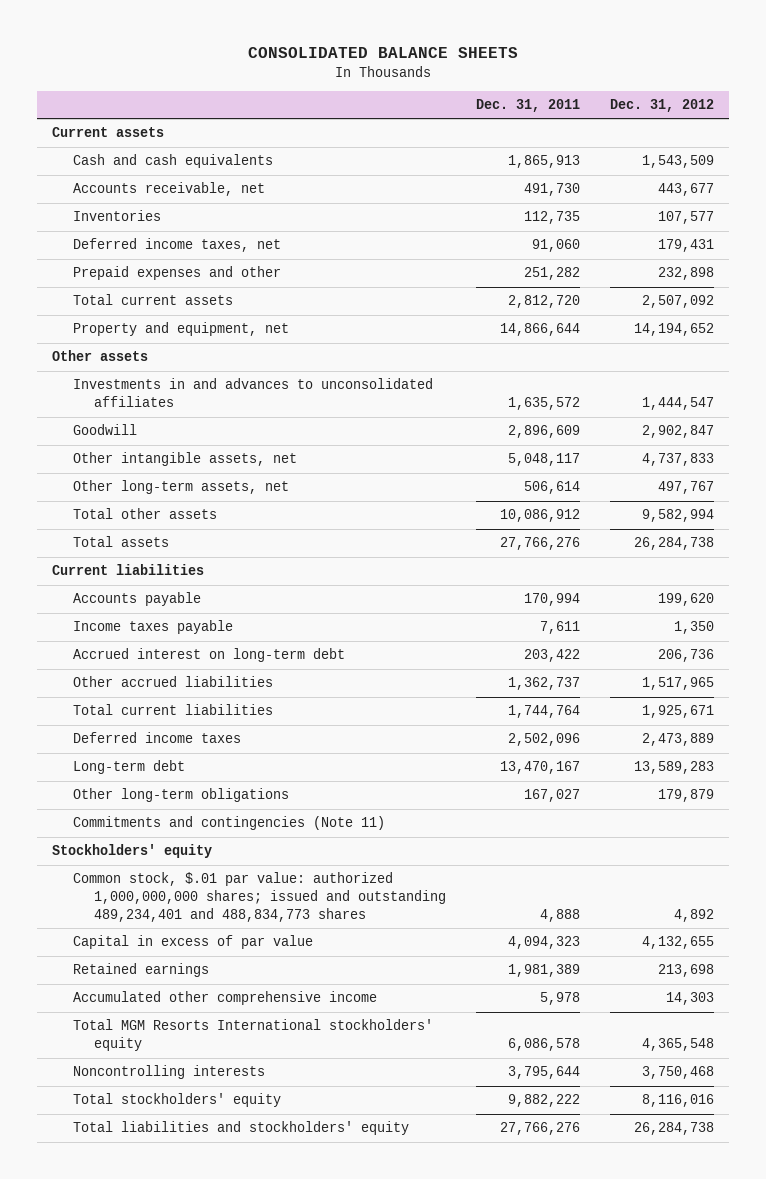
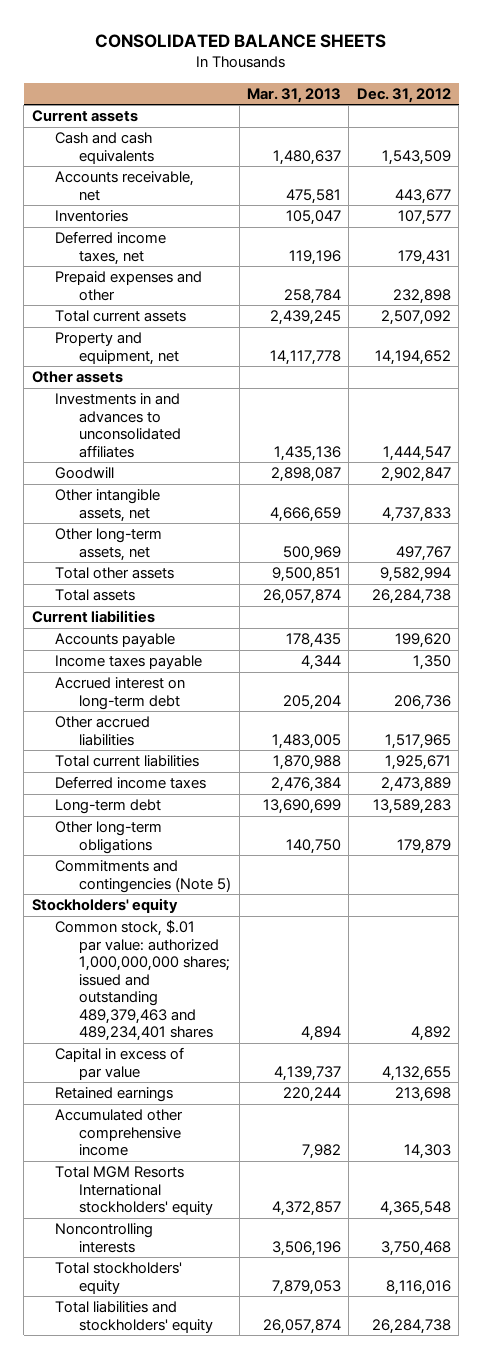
- | Dec. 31, 2011 | Dec. 31, 2012
+ | Mar. 31, 2013 | Dec. 31, 2012
- Commitments and contingencies (Note 11)
+ Commitments and contingencies (Note 5)
- Common stock, $.01 par value: authorized 1,000,000,000 shares; issued and outstanding 489,234,401 and 488,834,773 shares | 4,888 | 4,892
+ Common stock, $.01 par value: authorized 1,000,000,000 shares; issued and outstanding 489,379,463 and 489,234,401 shares | 4,894 | 4,892

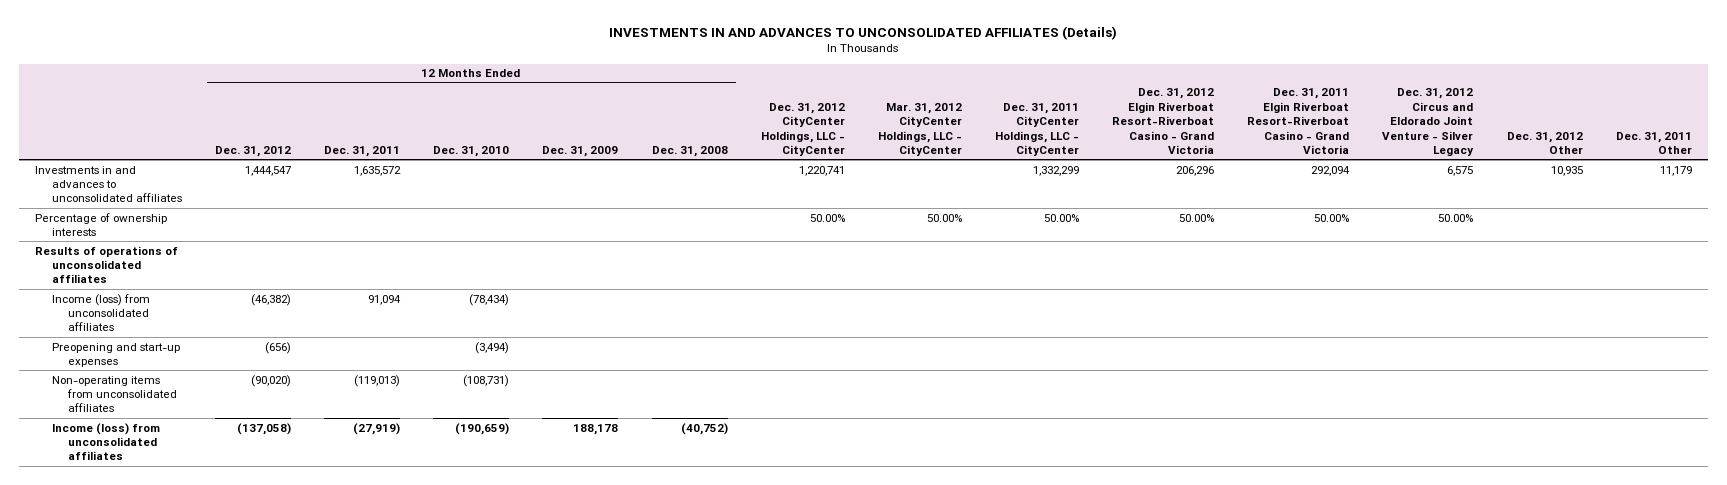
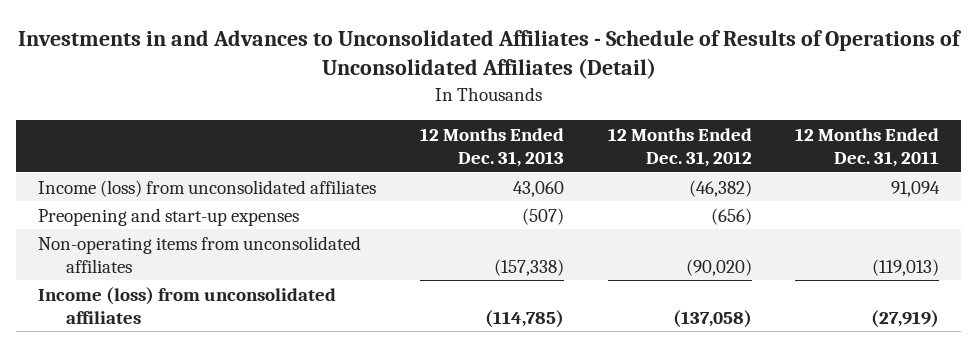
- INVESTMENTS IN AND ADVANCES TO UNCONSOLIDATED AFFILIATES (Details)
+ Investments in and Advances to Unconsolidated Affiliates - Schedule of Results of Operations of Unconsolidated Affiliates (Detail)
- | 12 Months Ended Dec. 31, 2012 | 12 Months Ended Dec. 31, 2011 | 12 Months Ended Dec. 31, 2010 | 12 Months Ended Dec. 31, 2009 | 12 Months Ended Dec. 31, 2008 | Dec. 31, 2012 CityCenter Holdings, LLC - CityCenter | Mar. 31, 2012 CityCenter Holdings, LLC - CityCenter | Dec. 31, 2011 CityCenter Holdings, LLC - CityCenter | Dec. 31, 2012 Elgin Riverboat Resort-Riverboat Casino - Grand Victoria | Dec. 31, 2011 Elgin Riverboat Resort-Riverboat Casino - Grand Victoria | Dec. 31, 2012 Circus and Eldorado Joint Venture - Silver Legacy | Dec. 31, 2012 Other | Dec. 31, 2011 Other
+ | 12 Months Ended Dec. 31, 2013 | 12 Months Ended Dec. 31, 2012 | 12 Months Ended Dec. 31, 2011
- Investments in and advances to unconsolidated affiliates | 1,444,547 | 1,635,572 | | | | 1,220,741 | | 1,332,299 | 206,296 | 292,094 | 6,575 | 10,935 | 11,179
- Percentage of ownership interests | | | | | | 50.00% | 50.00% | 50.00% | 50.00% | 50.00% | 50.00% | |
- Results of operations of unconsolidated affiliates

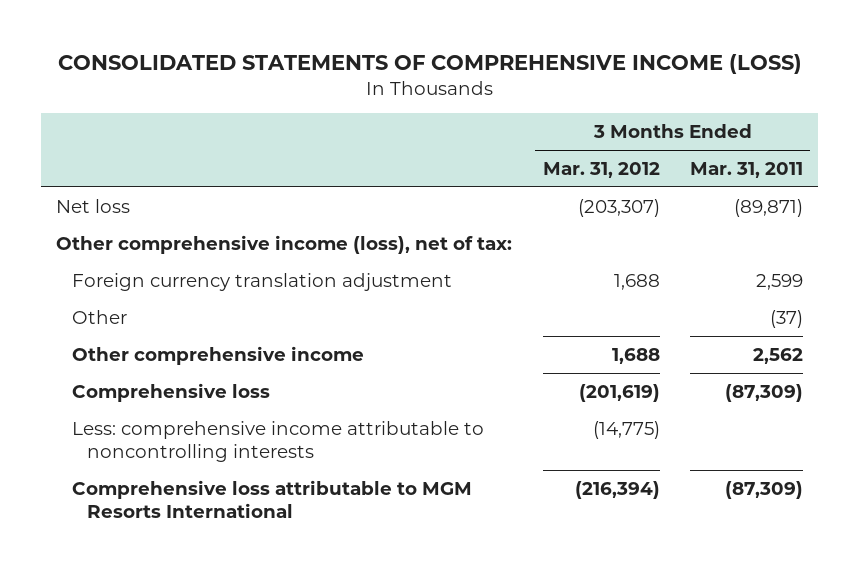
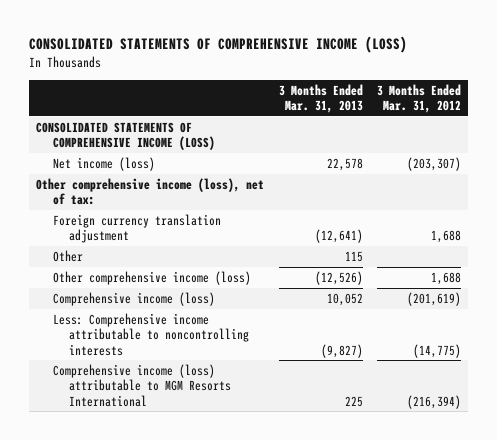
- | 3 Months Ended Mar. 31, 2012 | 3 Months Ended Mar. 31, 2011
+ | 3 Months Ended Mar. 31, 2013 | 3 Months Ended Mar. 31, 2012
- Net loss | (203,307) | (89,871)
+ CONSOLIDATED STATEMENTS OF COMPREHENSIVE INCOME (LOSS)
+ Net income (loss) | 22,578 | (203,307)
- Other comprehensive income | 1,688 | 2,562
- Comprehensive loss | (201,619) | (87,309)
- Less: comprehensive income attributable to noncontrolling interests | (14,775) |
- Comprehensive loss attributable to MGM Resorts International | (216,394) | (87,309)
+ Other comprehensive income (loss) | (12,526) | 1,688
+ Comprehensive income (loss) | 10,052 | (201,619)
+ Less: Comprehensive income attributable to noncontrolling interests | (9,827) | (14,775)
+ Comprehensive income (loss) attributable to MGM Resorts International | 225 | (216,394)

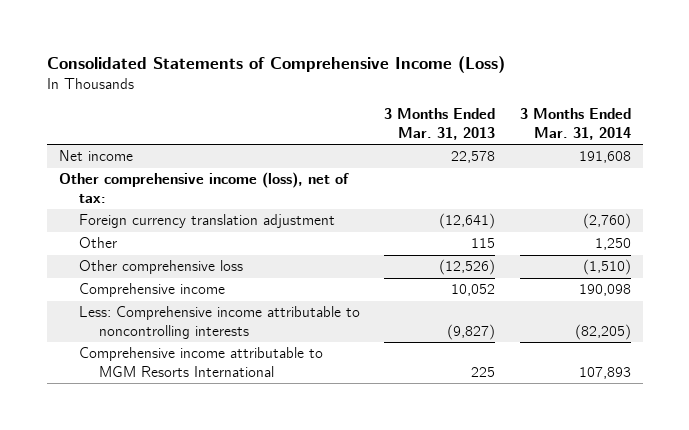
- CONSOLIDATED STATEMENTS OF COMPREHENSIVE INCOME (LOSS)
+ Consolidated Statements of Comprehensive Income (Loss)
- | 3 Months Ended Mar. 31, 2013 | 3 Months Ended Mar. 31, 2012
+ | 3 Months Ended Mar. 31, 2013 | 3 Months Ended Mar. 31, 2014
- CONSOLIDATED STATEMENTS OF COMPREHENSIVE INCOME (LOSS)
- Net income (loss) | 22,578 | (203,307)
+ Net income | 22,578 | 191,608
- Other comprehensive income (loss) | (12,526) | 1,688
- Comprehensive income (loss) | 10,052 | (201,619)
+ Other comprehensive loss | (12,526) | (1,510)
+ Comprehensive income | 10,052 | 190,098
- Comprehensive income (loss) attributable to MGM Resorts International | 225 | (216,394)
+ Comprehensive income attributable to MGM Resorts International | 225 | 107,893

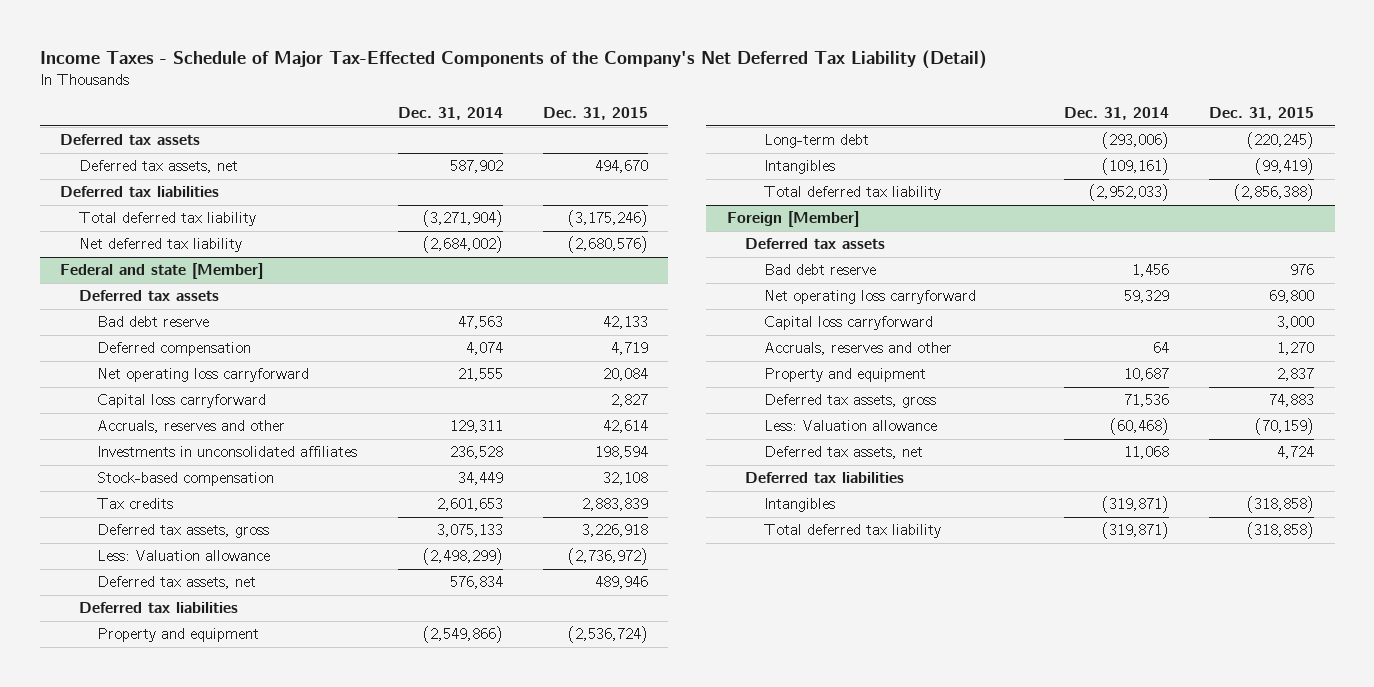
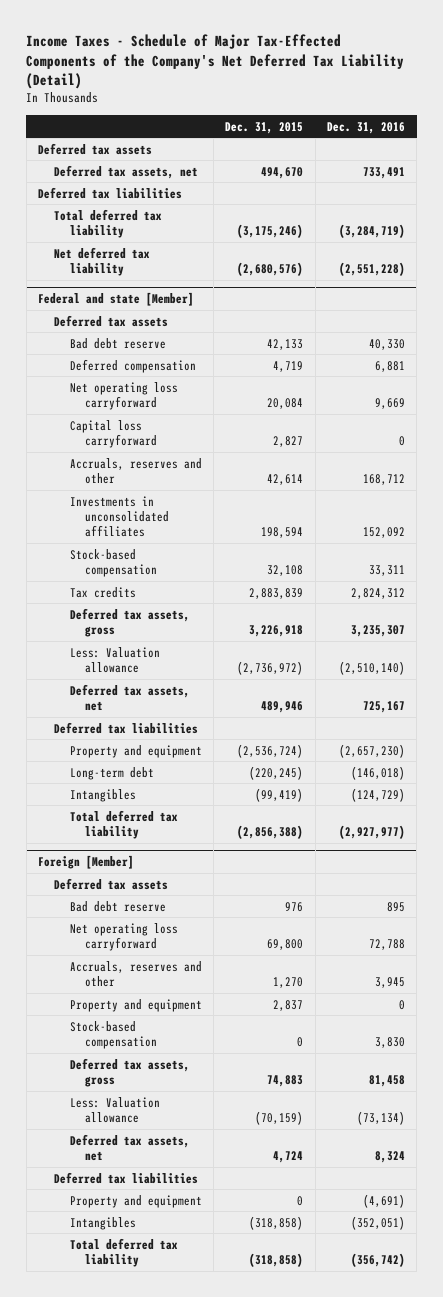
- | Dec. 31, 2014 | Dec. 31, 2015
+ | Dec. 31, 2015 | Dec. 31, 2016
@ Foreign [Member]
- Capital loss carryforward | | 3,000
+ Stock-based compensation | 0 | 3,830
+ Property and equipment | 0 | (4,691)

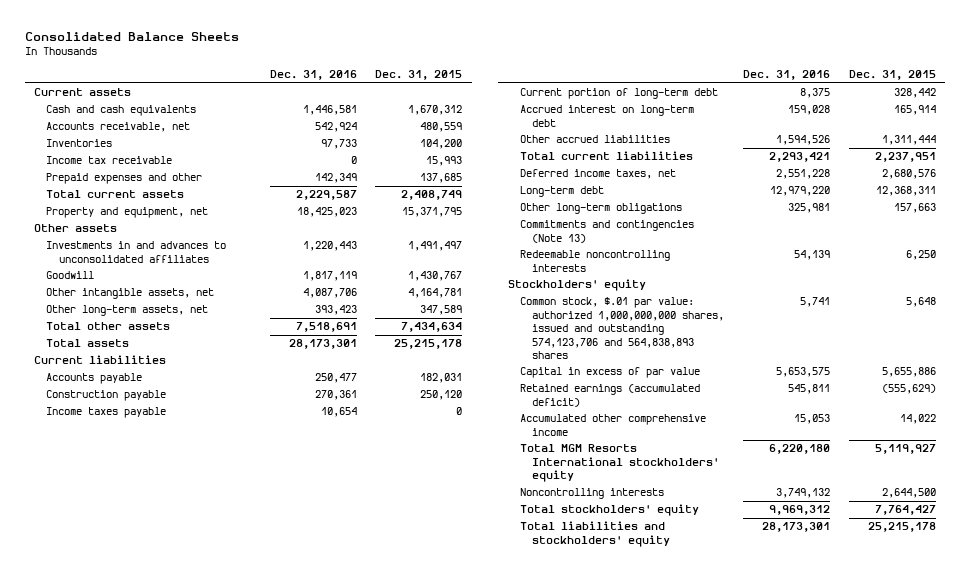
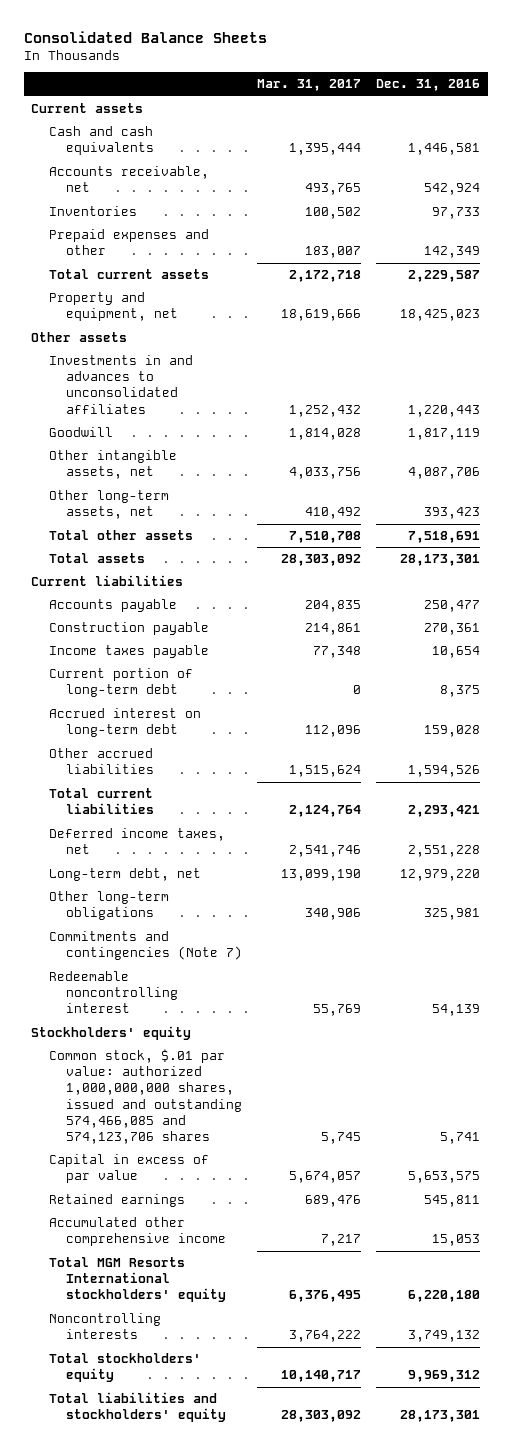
- | Dec. 31, 2016 | Dec. 31, 2015
+ | Mar. 31, 2017 | Dec. 31, 2016
- Income tax receivable | 0 | 15,993
- Long-term debt | 12,979,220 | 12,368,311
+ Long-term debt, net | 13,099,190 | 12,979,220
- Commitments and contingencies (Note 13)
- Redeemable noncontrolling interests | 54,139 | 6,250
+ Commitments and contingencies (Note 7)
+ Redeemable noncontrolling interest | 55,769 | 54,139
- Common stock, $.01 par value: authorized 1,000,000,000 shares, issued and outstanding 574,123,706 and 564,838,893 shares | 5,741 | 5,648
+ Common stock, $.01 par value: authorized 1,000,000,000 shares, issued and outstanding 574,466,085 and 574,123,706 shares | 5,745 | 5,741
- Retained earnings (accumulated deficit) | 545,811 | (555,629)
+ Retained earnings | 689,476 | 545,811

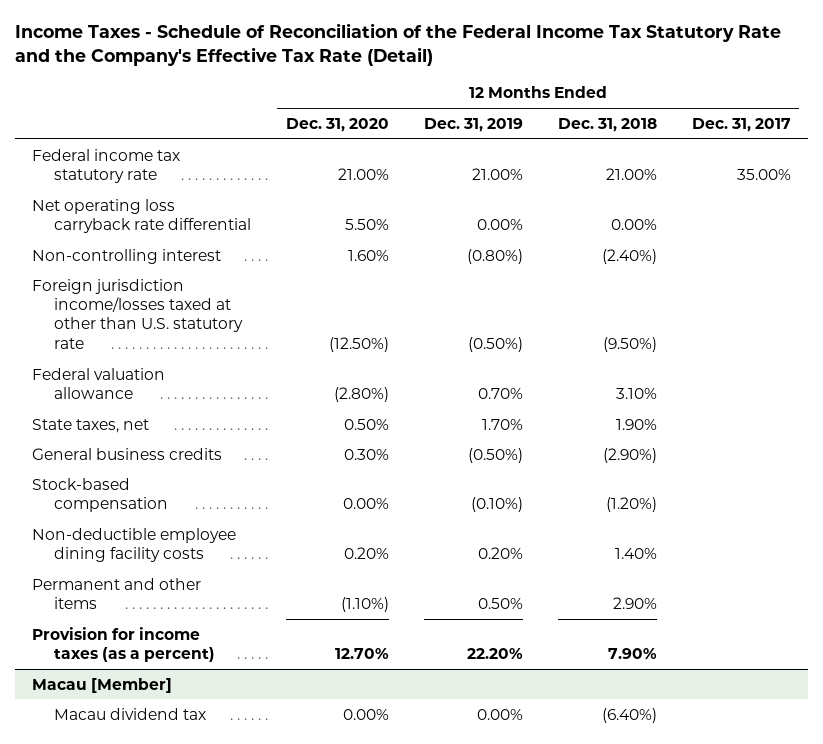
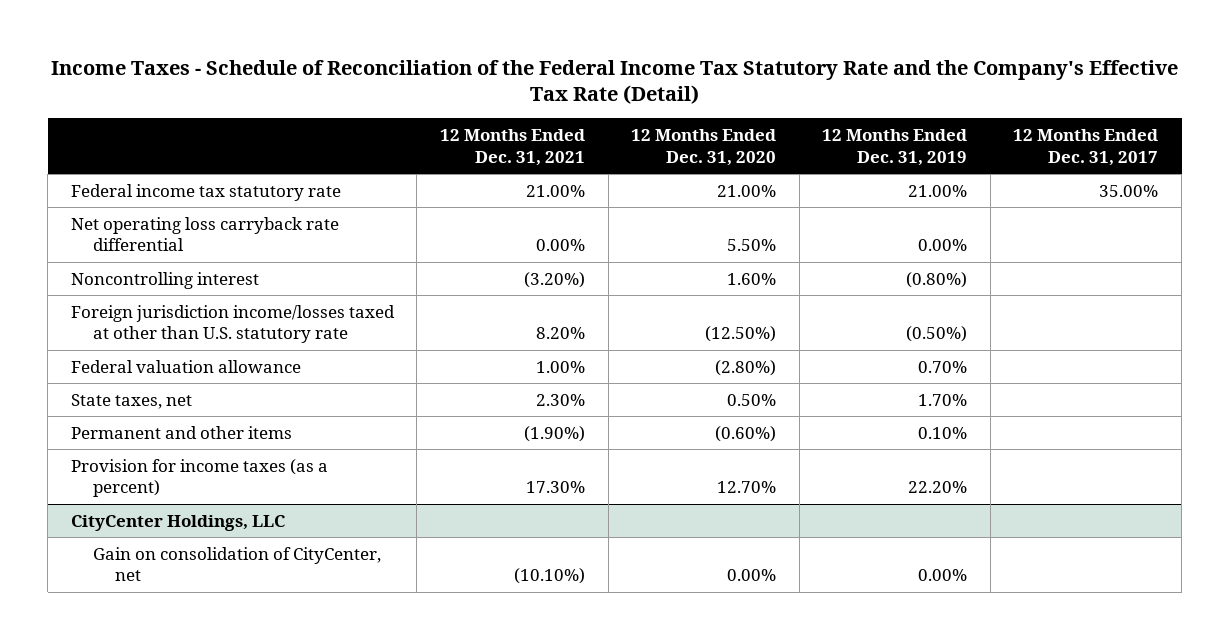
- | 12 Months Ended Dec. 31, 2020 | 12 Months Ended Dec. 31, 2019 | 12 Months Ended Dec. 31, 2018 | 12 Months Ended Dec. 31, 2017
+ | 12 Months Ended Dec. 31, 2021 | 12 Months Ended Dec. 31, 2020 | 12 Months Ended Dec. 31, 2019 | 12 Months Ended Dec. 31, 2017
- Non-controlling interest | 1.60% | (0.80%) | (2.40%) |
+ Noncontrolling interest | (3.20%) | 1.60% | (0.80%) |
- General business credits | 0.30% | (0.50%) | (2.90%) |
- Stock-based compensation | 0.00% | (0.10%) | (1.20%) |
- Non-deductible employee dining facility costs | 0.20% | 0.20% | 1.40% |
- Permanent and other items | (1.10%) | 0.50% | 2.90% |
+ Permanent and other items | (1.90%) | (0.60%) | 0.10% |
- Macau [Member]
- Macau dividend tax | 0.00% | 0.00% | (6.40%) |
+ CityCenter Holdings, LLC
+ Gain on consolidation of CityCenter, net | (10.10%) | 0.00% | 0.00% |

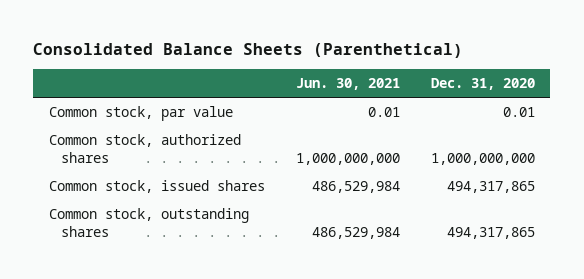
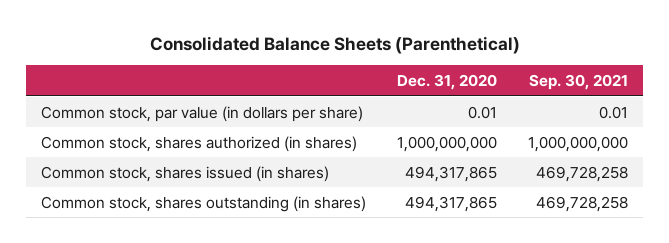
- | Jun. 30, 2021 | Dec. 31, 2020
+ | Dec. 31, 2020 | Sep. 30, 2021
- Common stock, par value | 0.01 | 0.01
- Common stock, authorized shares | 1,000,000,000 | 1,000,000,000
- Common stock, issued shares | 486,529,984 | 494,317,865
- Common stock, outstanding shares | 486,529,984 | 494,317,865
+ Common stock, par value (in dollars per share) | 0.01 | 0.01
+ Common stock, shares authorized (in shares) | 1,000,000,000 | 1,000,000,000
+ Common stock, shares issued (in shares) | 494,317,865 | 469,728,258
+ Common stock, shares outstanding (in shares) | 494,317,865 | 469,728,258

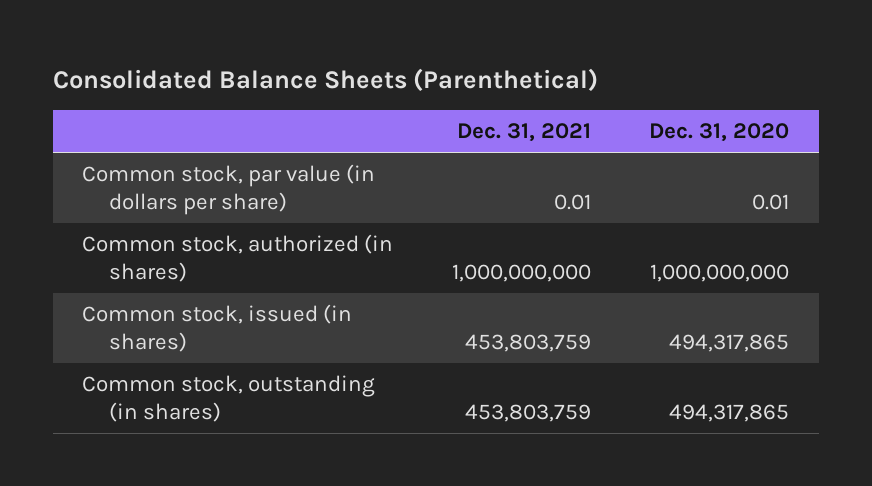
- | Dec. 31, 2020 | Sep. 30, 2021
+ | Dec. 31, 2021 | Dec. 31, 2020
- Common stock, shares authorized (in shares) | 1,000,000,000 | 1,000,000,000
- Common stock, shares issued (in shares) | 494,317,865 | 469,728,258
- Common stock, shares outstanding (in shares) | 494,317,865 | 469,728,258
+ Common stock, authorized (in shares) | 1,000,000,000 | 1,000,000,000
+ Common stock, issued (in shares) | 453,803,759 | 494,317,865
+ Common stock, outstanding (in shares) | 453,803,759 | 494,317,865

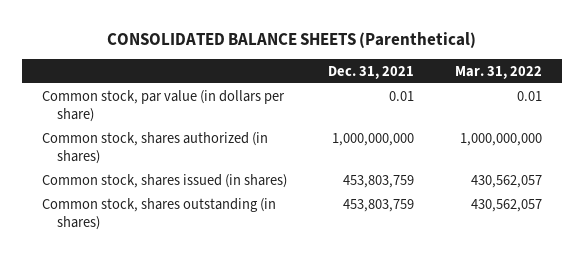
- Consolidated Balance Sheets (Parenthetical)
+ CONSOLIDATED BALANCE SHEETS (Parenthetical)
- | Dec. 31, 2021 | Dec. 31, 2020
+ | Dec. 31, 2021 | Mar. 31, 2022
- Common stock, authorized (in shares) | 1,000,000,000 | 1,000,000,000
- Common stock, issued (in shares) | 453,803,759 | 494,317,865
- Common stock, outstanding (in shares) | 453,803,759 | 494,317,865
+ Common stock, shares authorized (in shares) | 1,000,000,000 | 1,000,000,000
+ Common stock, shares issued (in shares) | 453,803,759 | 430,562,057
+ Common stock, shares outstanding (in shares) | 453,803,759 | 430,562,057

